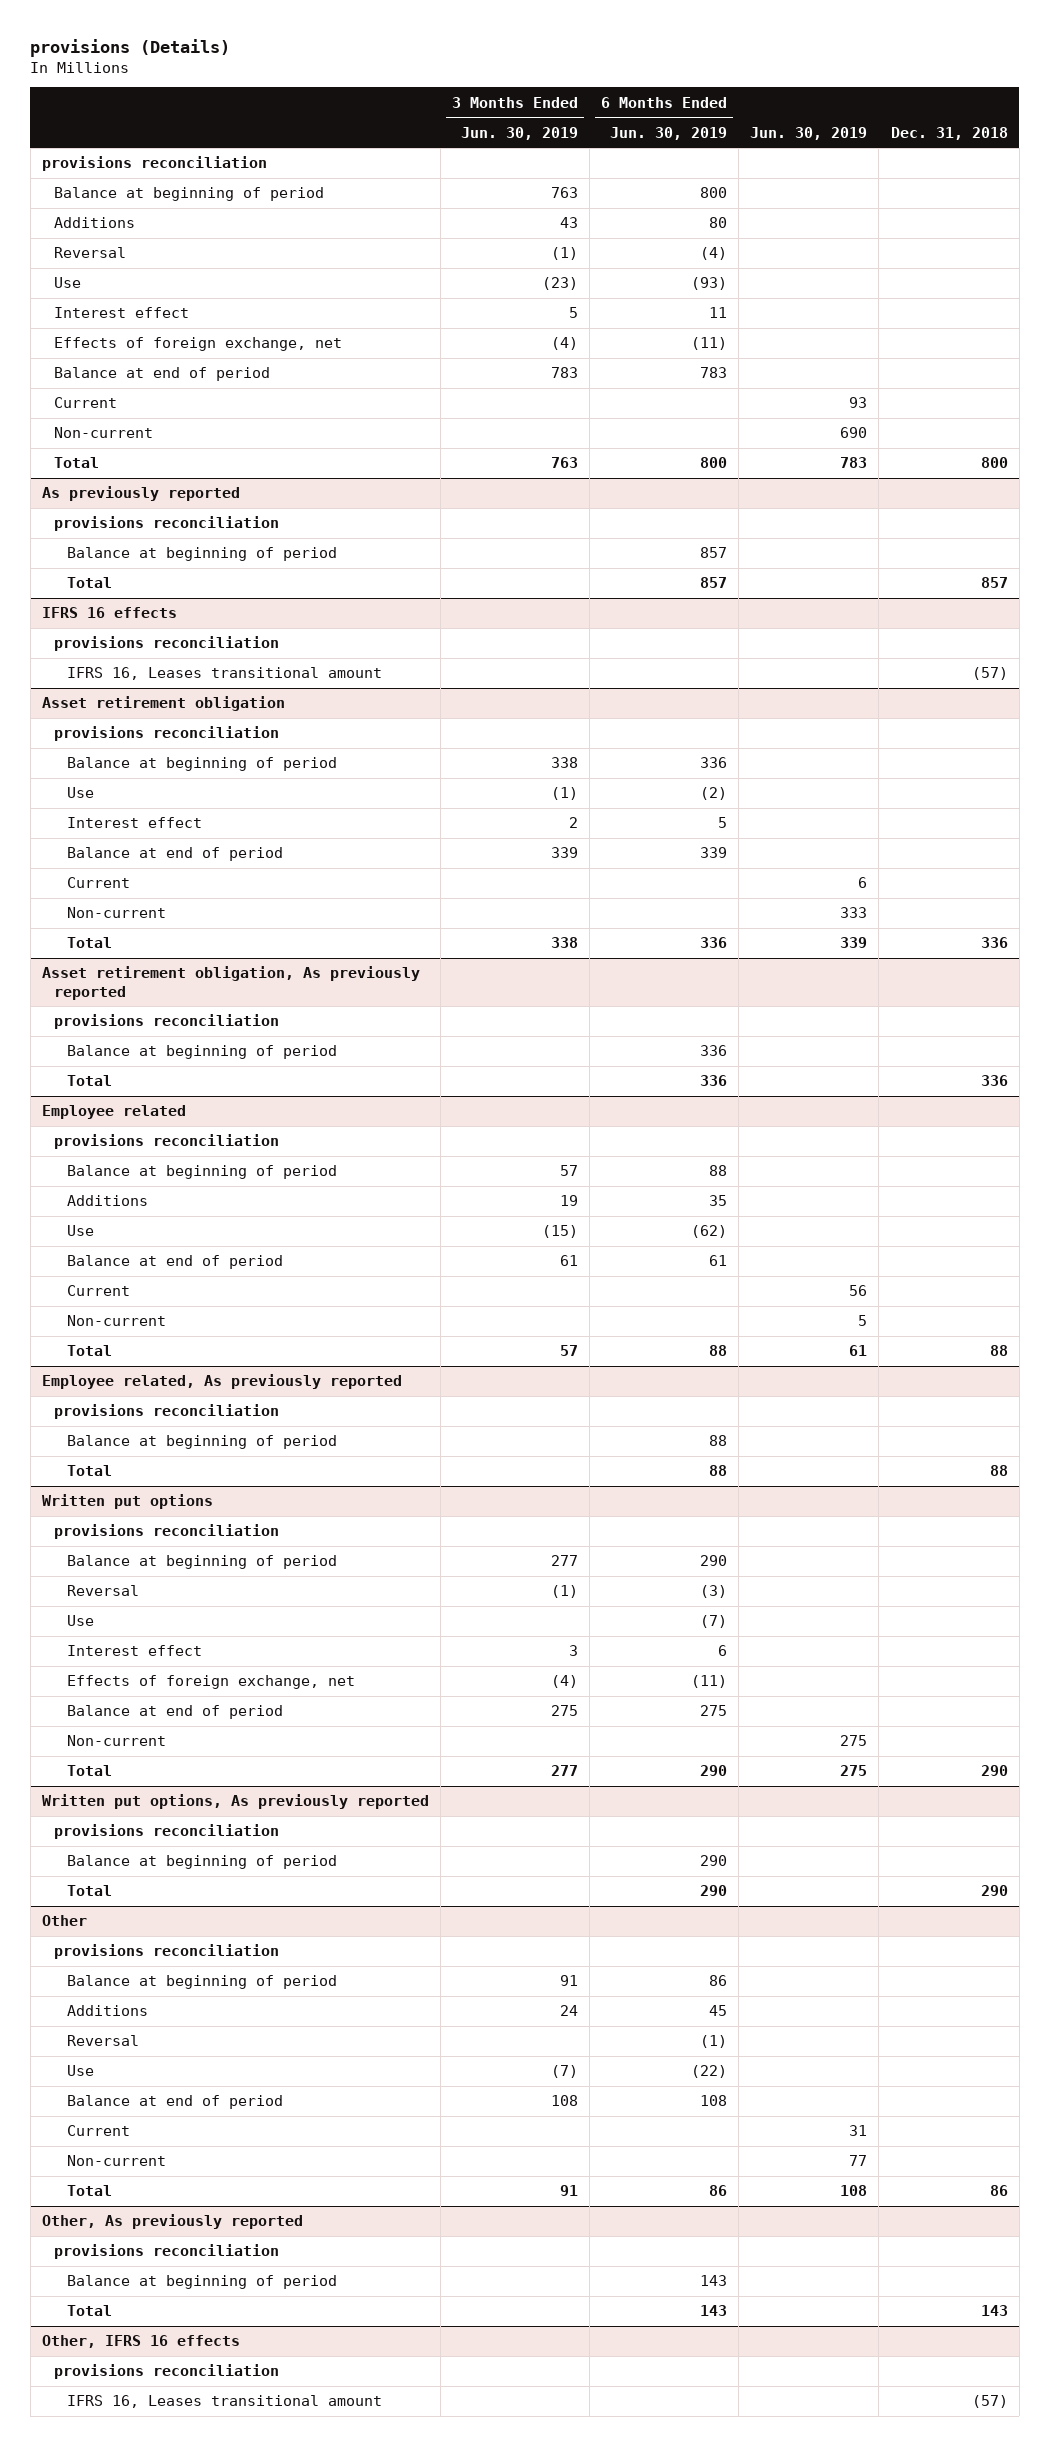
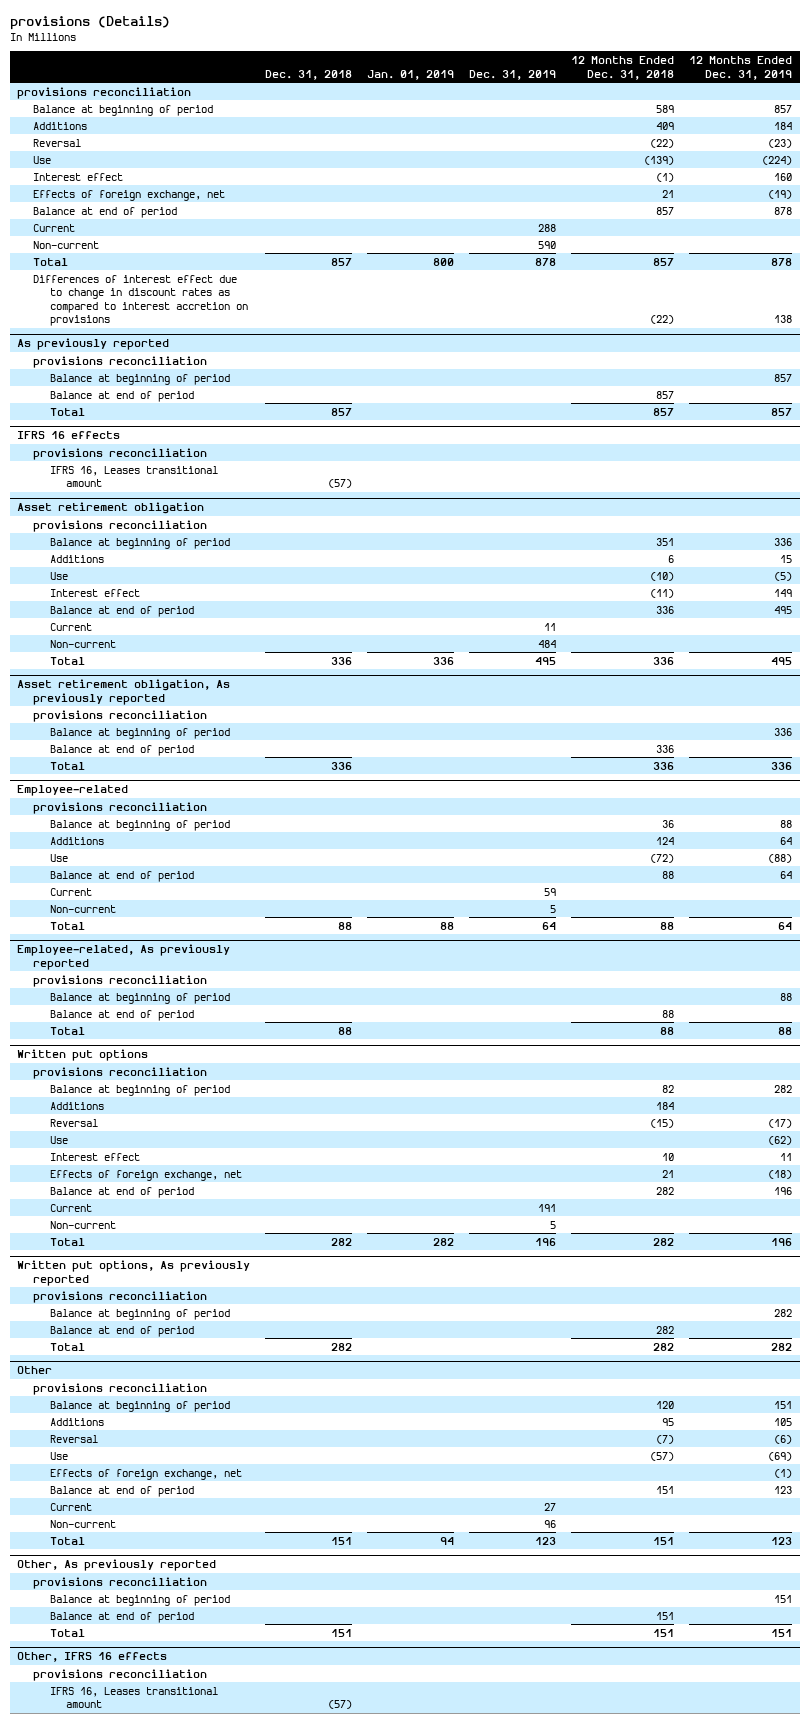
- | 3 Months Ended Jun. 30, 2019 | 6 Months Ended Jun. 30, 2019 | Jun. 30, 2019 | Dec. 31, 2018
+ | Dec. 31, 2018 | Jan. 01, 2019 | Dec. 31, 2019 | 12 Months Ended Dec. 31, 2018 | 12 Months Ended Dec. 31, 2019
- Total | 763 | 800 | 783 | 800
+ Total | 857 | 800 | 878 | 857 | 878
+ Differences of interest effect due to change in discount rates as compared to interest accretion on provisions | | | | (22) | 138
@ As previously reported
+ Balance at end of period | | | | 857 |
@ Asset retirement obligation
+ Additions | | | | 6 | 15
@ Asset retirement obligation, As previously reported
+ Balance at end of period | | | | 336 |
- Employee related
+ Employee-related
- Employee related, As previously reported
+ Employee-related, As previously reported
+ Balance at end of period | | | | 88 |
@ Written put options
+ Additions | | | | 184 |
+ Current | | | 191 | |
- Total | 277 | 290 | 275 | 290
+ Total | 282 | 282 | 196 | 282 | 196
@ Written put options, As previously reported
- Total | | 290 | | 290
+ Balance at end of period | | | | 282 |
+ Total | 282 | | | 282 | 282
@ Other
+ Effects of foreign exchange, net | | | | | (1)
- Total | 91 | 86 | 108 | 86
+ Total | 151 | 94 | 123 | 151 | 123
@ Other, As previously reported
- Total | | 143 | | 143
+ Balance at end of period | | | | 151 |
+ Total | 151 | | | 151 | 151

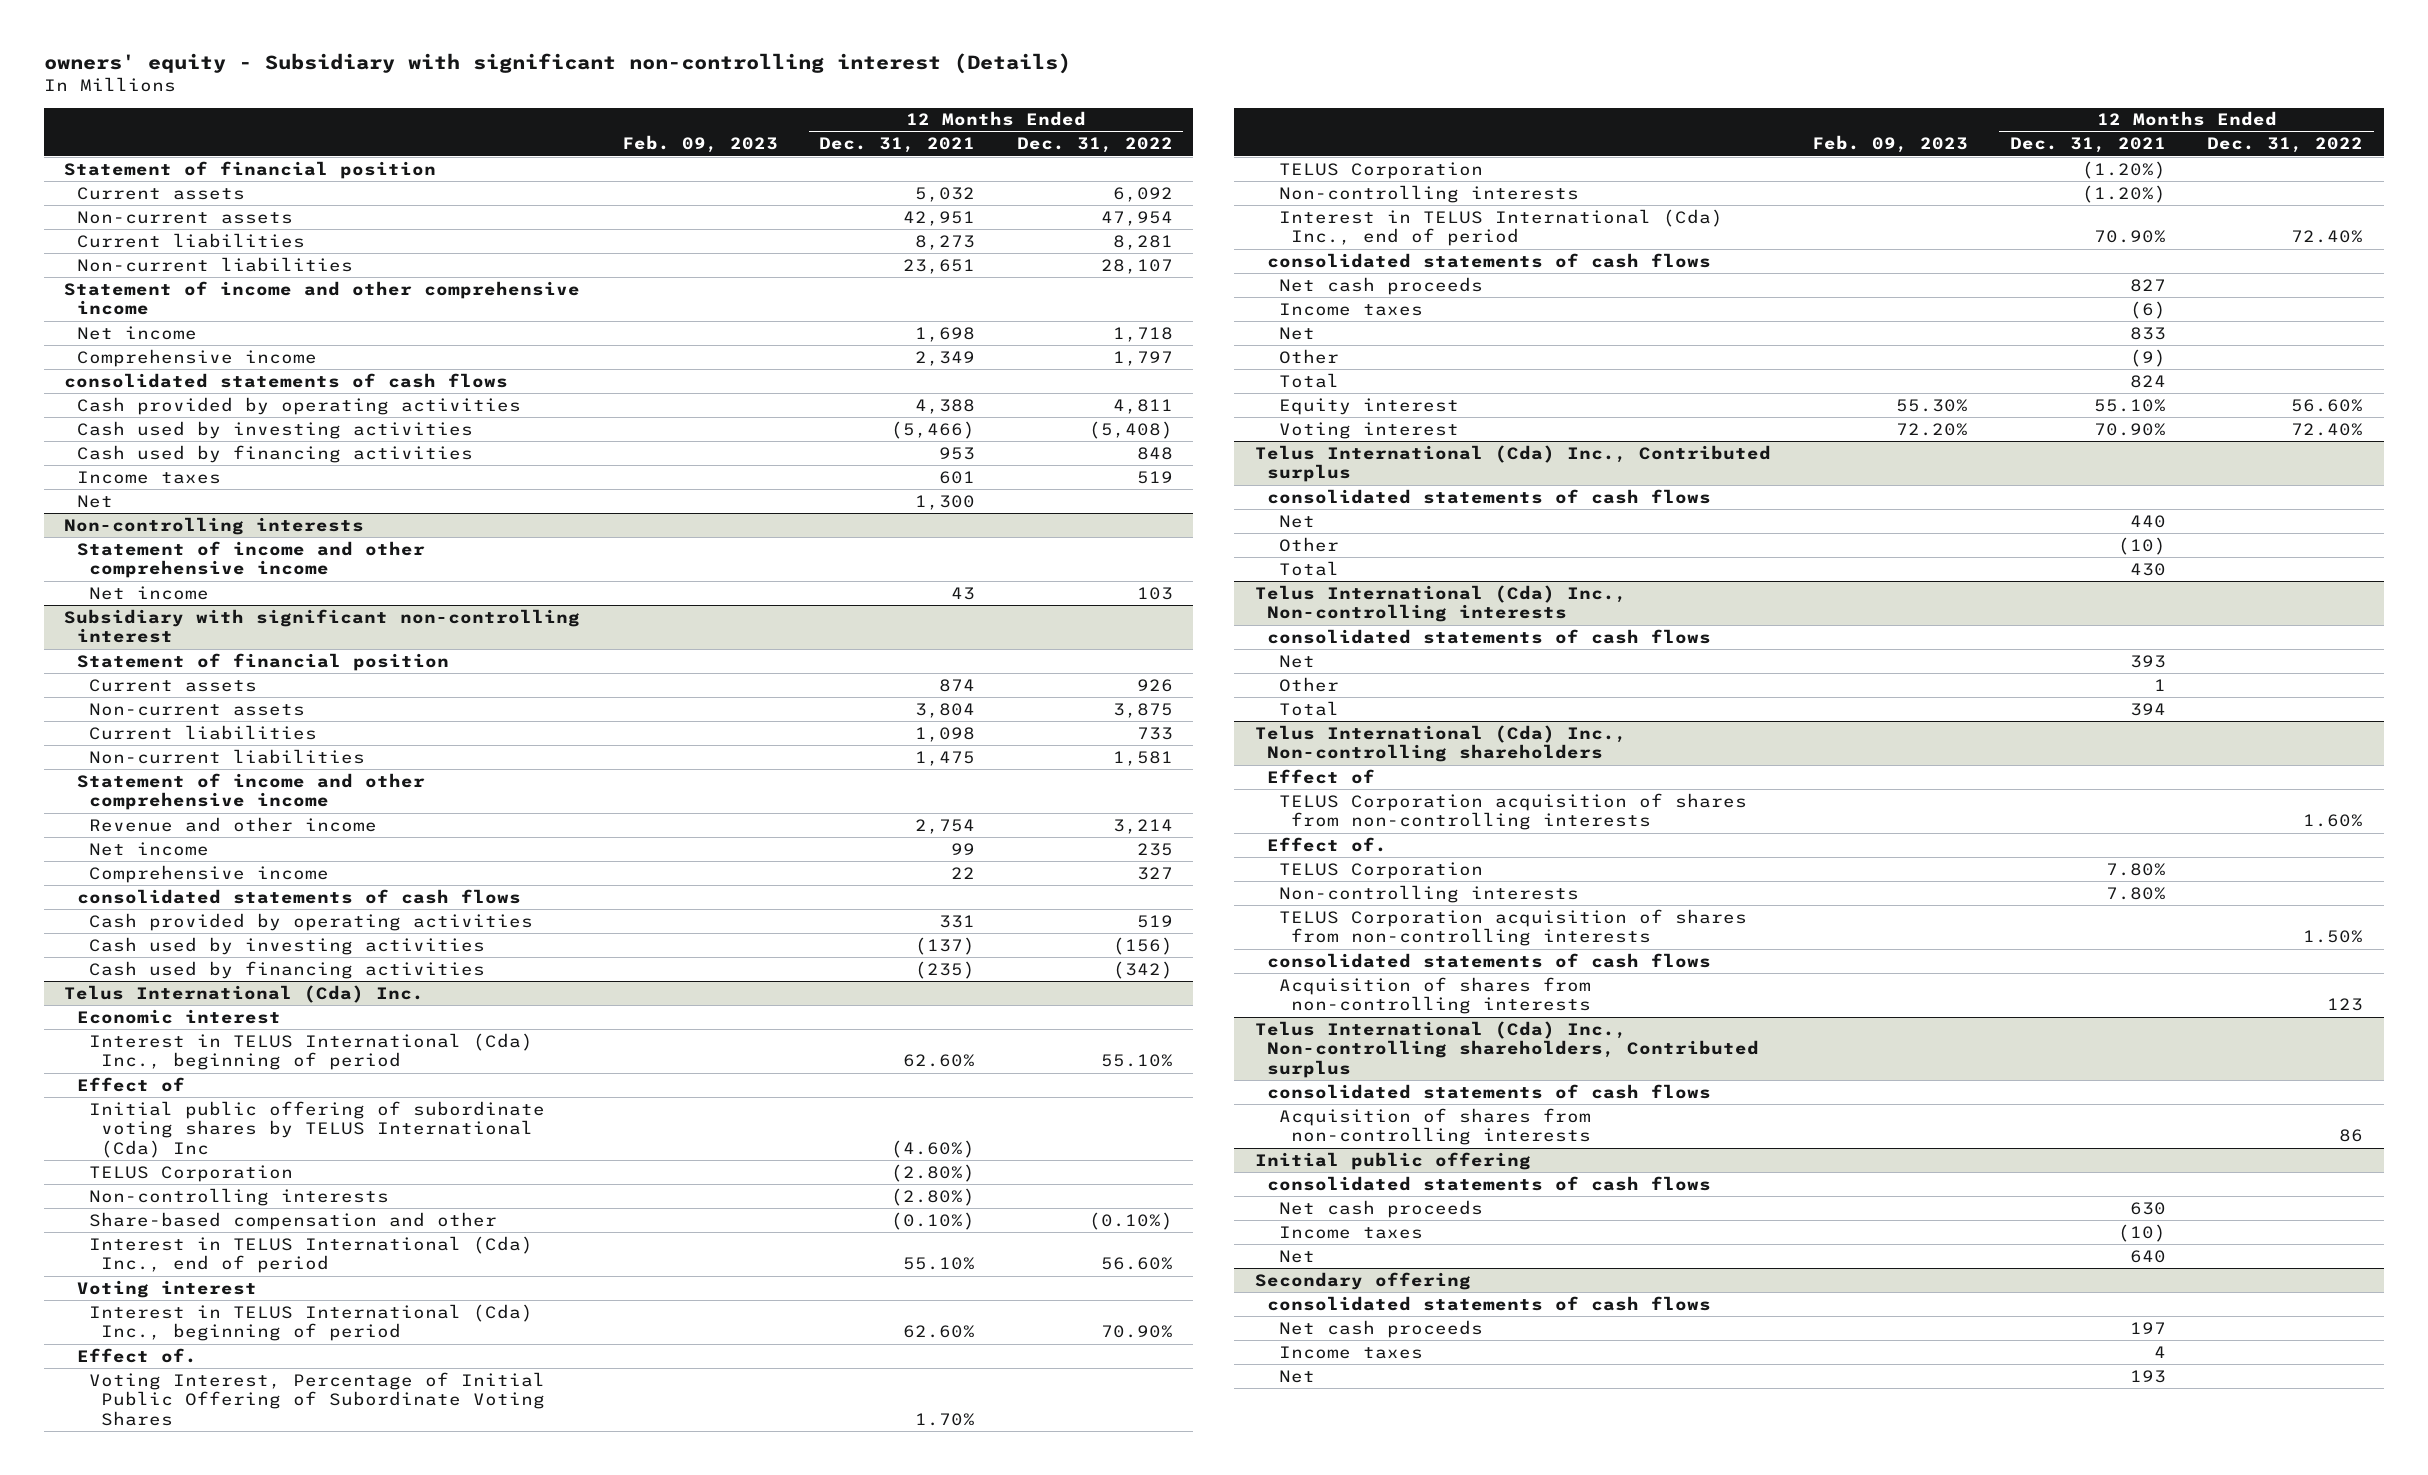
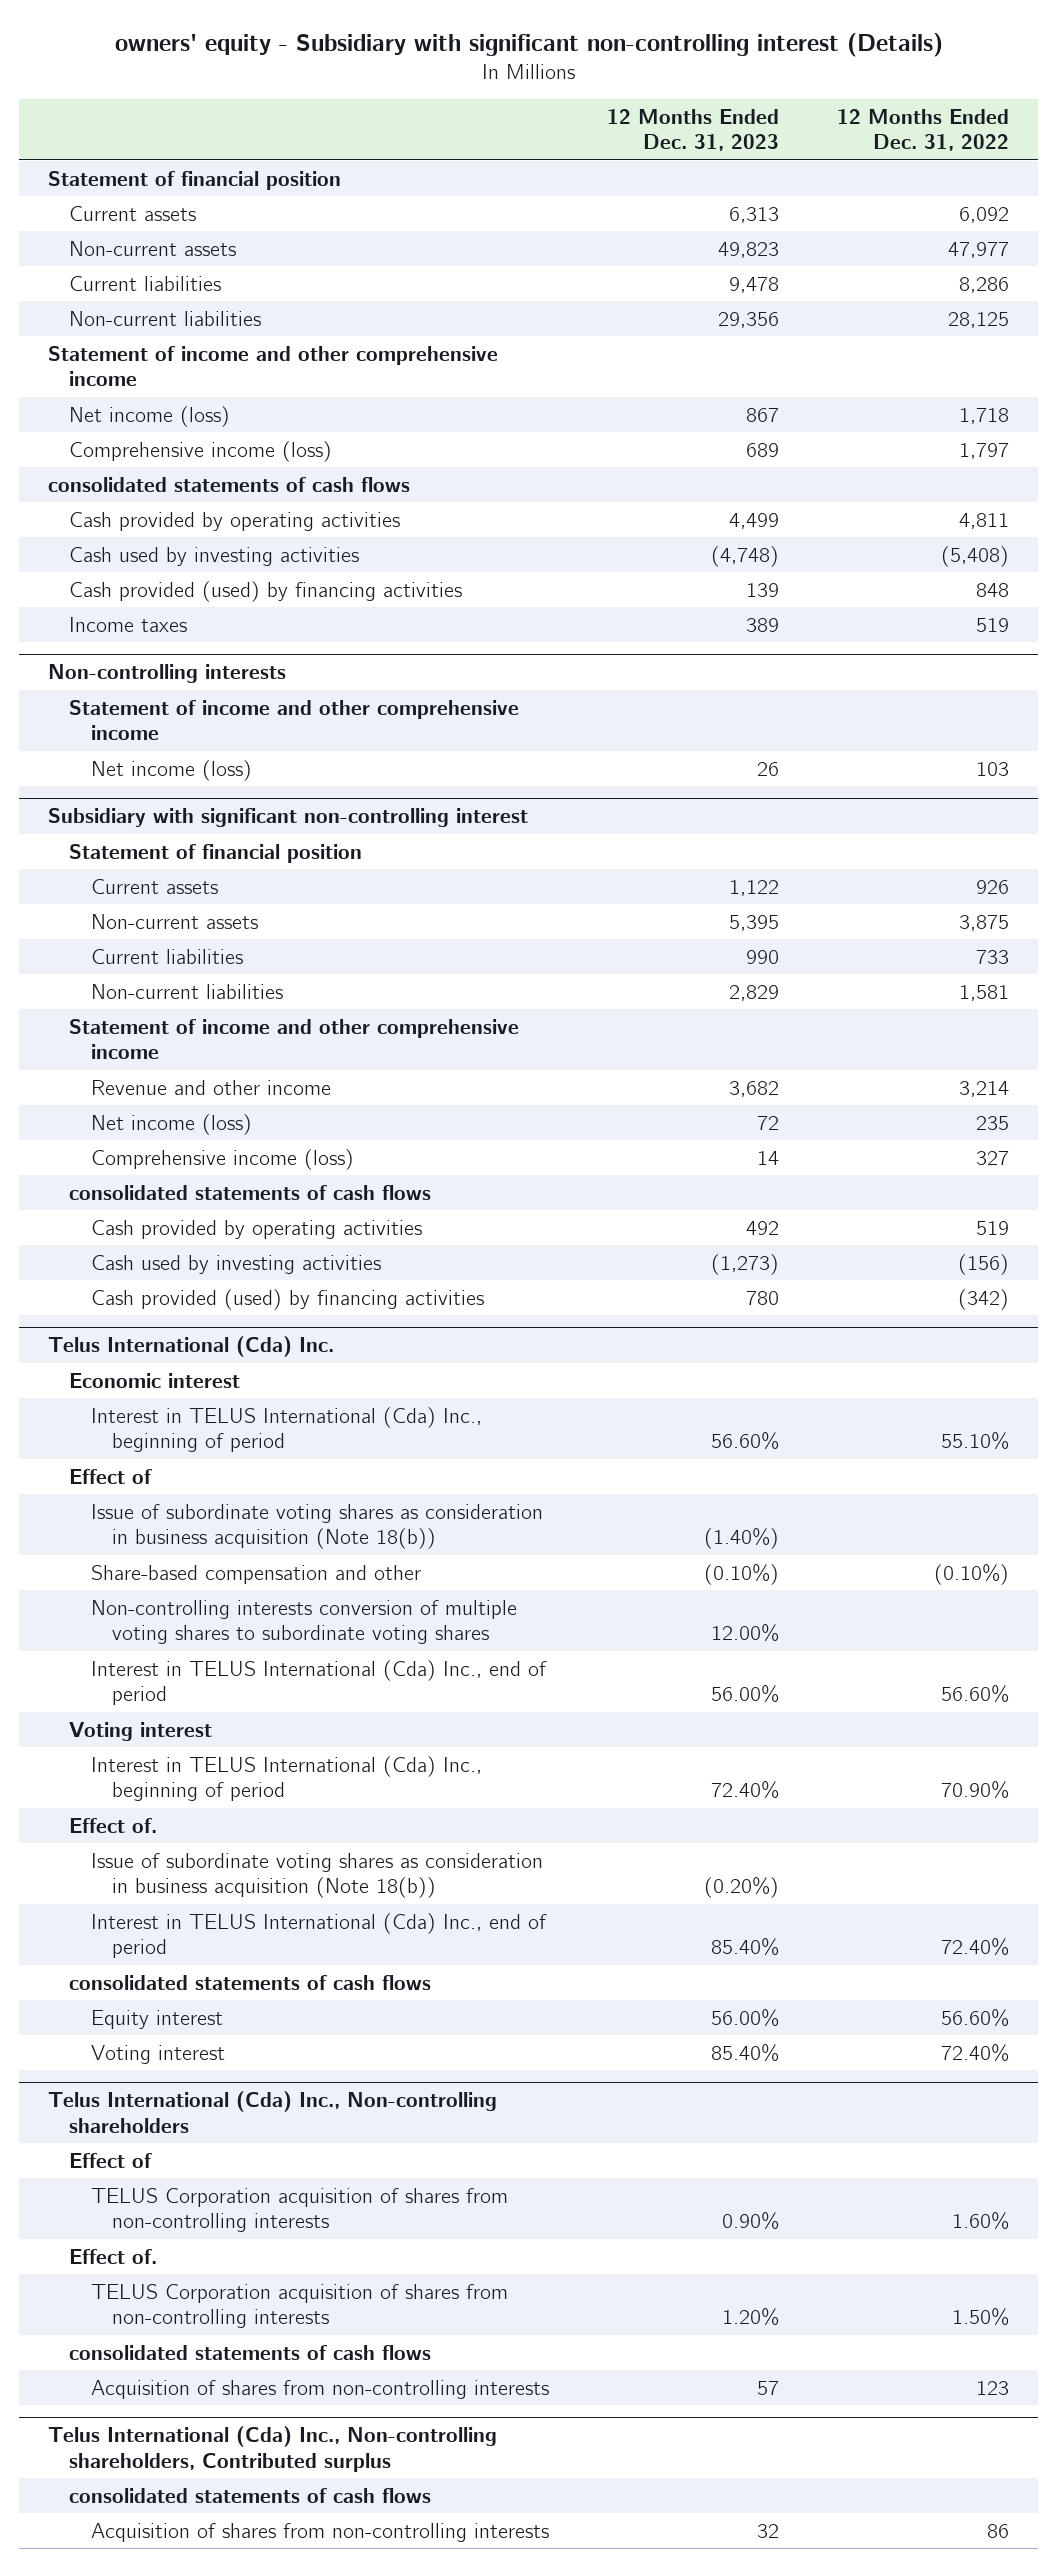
- | Feb. 09, 2023 | 12 Months Ended Dec. 31, 2021 | 12 Months Ended Dec. 31, 2022
+ | 12 Months Ended Dec. 31, 2023 | 12 Months Ended Dec. 31, 2022
- Non-current assets | | 42,951 | 47,954
- Current liabilities | | 8,273 | 8,281
- Non-current liabilities | | 23,651 | 28,107
+ Non-current assets | 49,823 | 47,977
+ Current liabilities | 9,478 | 8,286
+ Non-current liabilities | 29,356 | 28,125
- Net income | | 1,698 | 1,718
- Comprehensive income | | 2,349 | 1,797
+ Net income (loss) | 867 | 1,718
+ Comprehensive income (loss) | 689 | 1,797
- Cash used by financing activities | | 953 | 848
+ Cash provided (used) by financing activities | 139 | 848
- Net | | 1,300 |
@ Non-controlling interests
- Net income | | 43 | 103
+ Net income (loss) | 26 | 103
@ Subsidiary with significant non-controlling interest
- Net income | | 99 | 235
- Comprehensive income | | 22 | 327
+ Net income (loss) | 72 | 235
+ Comprehensive income (loss) | 14 | 327
- Cash used by financing activities | | (235) | (342)
+ Cash provided (used) by financing activities | 780 | (342)
@ Telus International (Cda) Inc.
- Initial public offering of subordinate voting shares by TELUS International (Cda) Inc | | (4.60%) |
- TELUS Corporation | | (2.80%) |
- Non-controlling interests | | (2.80%) |
+ Issue of subordinate voting shares as consideration in business acquisition (Note 18(b)) | (1.40%) |
+ Non-controlling interests conversion of multiple voting shares to subordinate voting shares | 12.00% |
- Voting Interest, Percentage of Initial Public Offering of Subordinate Voting Shares | | 1.70% |
- TELUS Corporation | | (1.20%) |
- Non-controlling interests | | (1.20%) |
+ Issue of subordinate voting shares as consideration in business acquisition (Note 18(b)) | (0.20%) |
- Net cash proceeds | | 827 |
- Income taxes | | (6) |
- Net | | 833 |
- Other | | (9) |
- Total | | 824 |
- Telus International (Cda) Inc., Contributed surplus
- consolidated statements of cash flows
- Net | | 440 |
- Other | | (10) |
- Total | | 430 |
- Telus International (Cda) Inc., Non-controlling interests
- consolidated statements of cash flows
- Net | | 393 |
- Other | | 1 |
- Total | | 394 |
@ Telus International (Cda) Inc., Non-controlling shareholders
- TELUS Corporation | | 7.80% |
- Non-controlling interests | | 7.80% |
- Initial public offering
- consolidated statements of cash flows
- Net cash proceeds | | 630 |
- Income taxes | | (10) |
- Net | | 640 |
- Secondary offering
- consolidated statements of cash flows
- Net cash proceeds | | 197 |
- Income taxes | | 4 |
- Net | | 193 |

